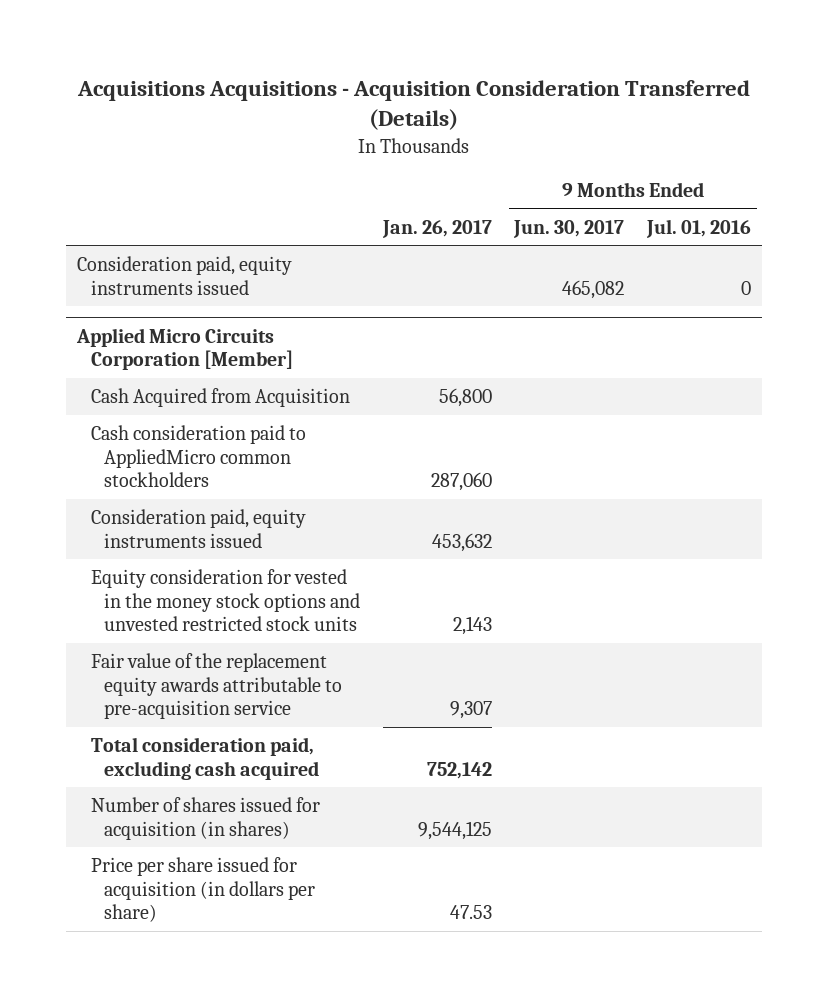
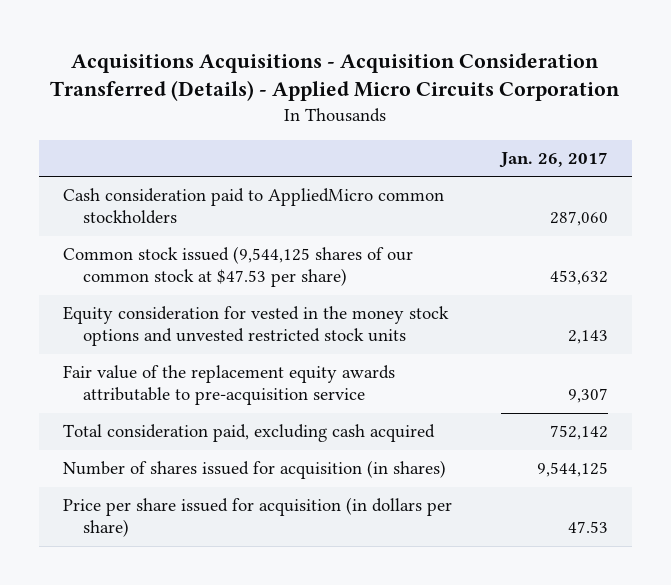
- Acquisitions Acquisitions - Acquisition Consideration Transferred (Details)
+ Acquisitions Acquisitions - Acquisition Consideration Transferred (Details) - Applied Micro Circuits Corporation
- | Jan. 26, 2017 | 9 Months Ended Jun. 30, 2017 | 9 Months Ended Jul. 01, 2016
+ | Jan. 26, 2017
- Consideration paid, equity instruments issued | | 465,082 | 0
- Applied Micro Circuits Corporation [Member]
- Cash Acquired from Acquisition | 56,800 | |
- Consideration paid, equity instruments issued | 453,632 | |
+ Common stock issued (9,544,125 shares of our common stock at $47.53 per share) | 453,632

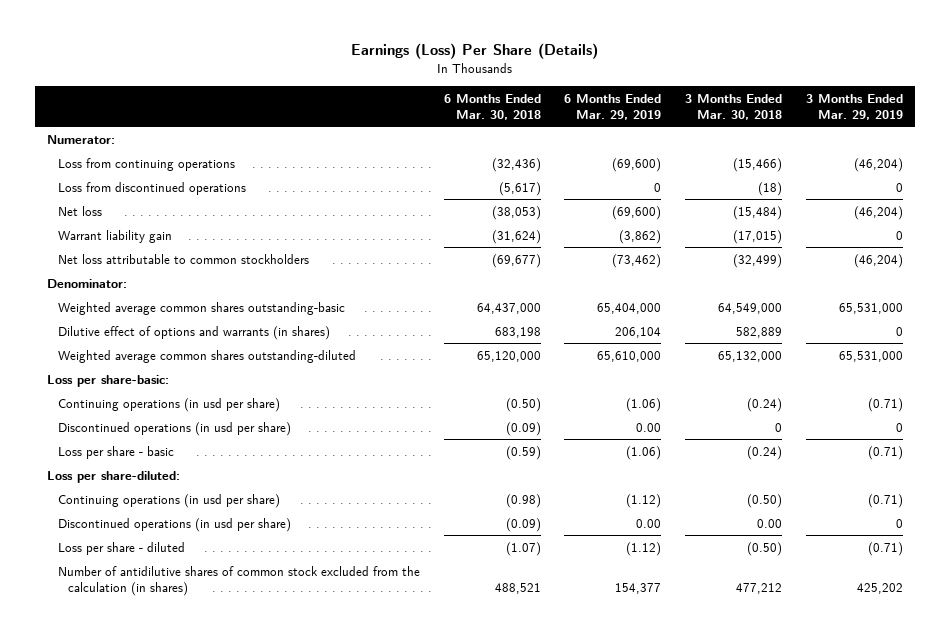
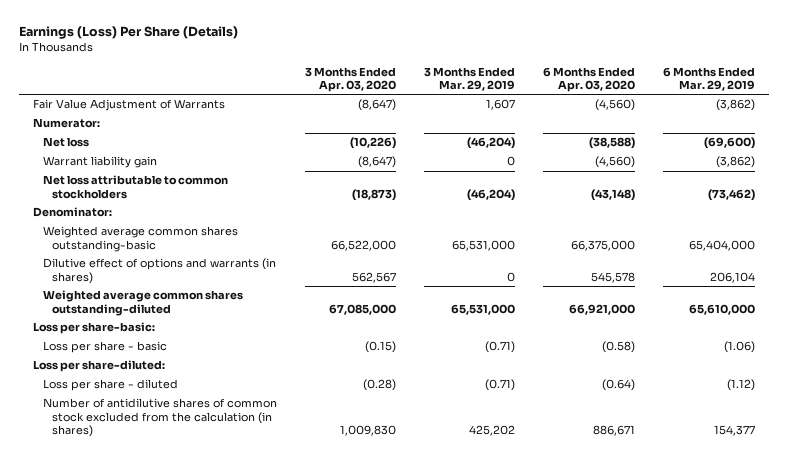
- | 6 Months Ended Mar. 30, 2018 | 6 Months Ended Mar. 29, 2019 | 3 Months Ended Mar. 30, 2018 | 3 Months Ended Mar. 29, 2019
+ | 3 Months Ended Apr. 03, 2020 | 3 Months Ended Mar. 29, 2019 | 6 Months Ended Apr. 03, 2020 | 6 Months Ended Mar. 29, 2019
+ Fair Value Adjustment of Warrants | (8,647) | 1,607 | (4,560) | (3,862)
- Loss from continuing operations | (32,436) | (69,600) | (15,466) | (46,204)
- Loss from discontinued operations | (5,617) | 0 | (18) | 0
- Continuing operations (in usd per share) | (0.50) | (1.06) | (0.24) | (0.71)
- Discontinued operations (in usd per share) | (0.09) | 0.00 | 0 | 0
- Continuing operations (in usd per share) | (0.98) | (1.12) | (0.50) | (0.71)
- Discontinued operations (in usd per share) | (0.09) | 0.00 | 0.00 | 0

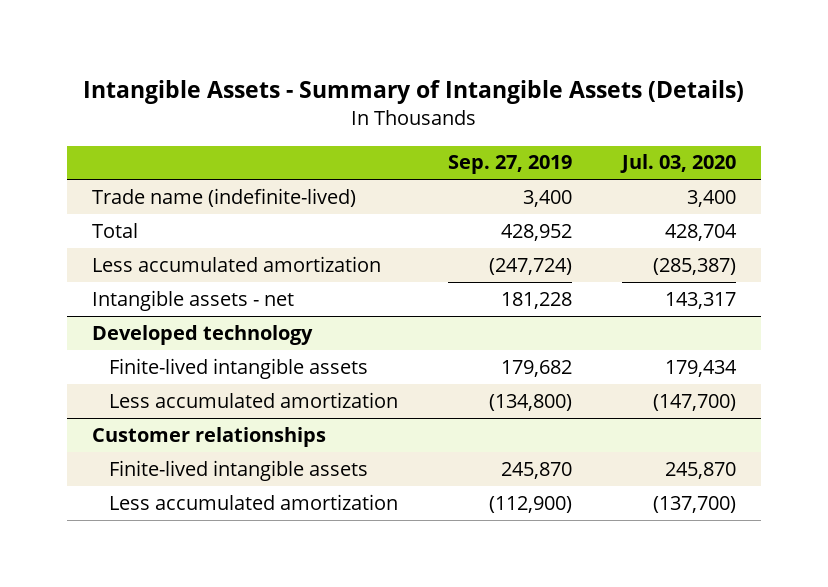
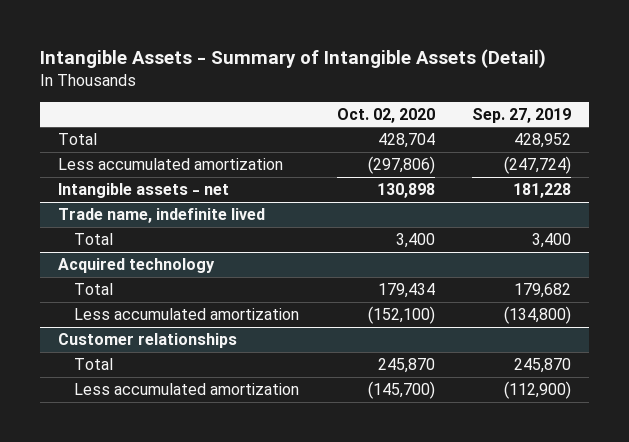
- Intangible Assets - Summary of Intangible Assets (Details)
+ Intangible Assets - Summary of Intangible Assets (Detail)
- | Sep. 27, 2019 | Jul. 03, 2020
+ | Oct. 02, 2020 | Sep. 27, 2019
- Trade name (indefinite-lived) | 3,400 | 3,400
- Developed technology
- Finite-lived intangible assets | 179,682 | 179,434
+ Trade name, indefinite lived
+ Total | 3,400 | 3,400
+ Acquired technology
+ Total | 179,434 | 179,682
@ Customer relationships
- Finite-lived intangible assets | 245,870 | 245,870
+ Total | 245,870 | 245,870

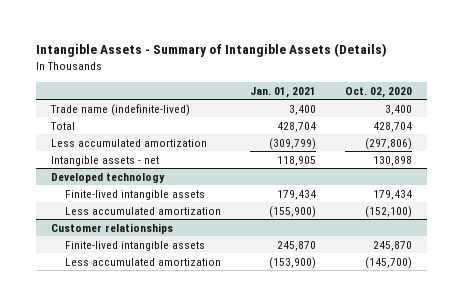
- Intangible Assets - Summary of Intangible Assets (Detail)
+ Intangible Assets - Summary of Intangible Assets (Details)
- | Oct. 02, 2020 | Sep. 27, 2019
+ | Jan. 01, 2021 | Oct. 02, 2020
+ Trade name (indefinite-lived) | 3,400 | 3,400
- Trade name, indefinite lived
- Total | 3,400 | 3,400
- Acquired technology
- Total | 179,434 | 179,682
+ Developed technology
+ Finite-lived intangible assets | 179,434 | 179,434
@ Customer relationships
- Total | 245,870 | 245,870
+ Finite-lived intangible assets | 245,870 | 245,870

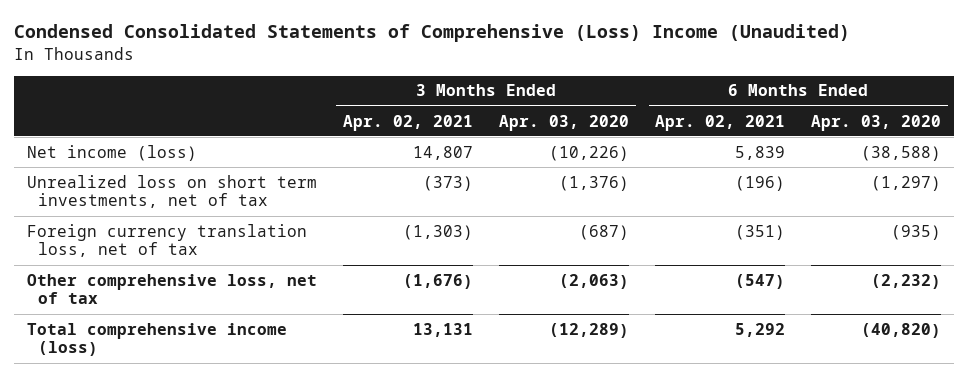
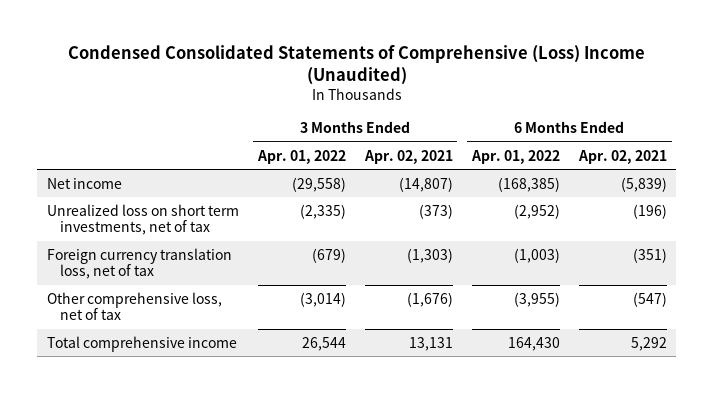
- | 3 Months Ended Apr. 02, 2021 | 3 Months Ended Apr. 03, 2020 | 6 Months Ended Apr. 02, 2021 | 6 Months Ended Apr. 03, 2020
+ | 3 Months Ended Apr. 01, 2022 | 3 Months Ended Apr. 02, 2021 | 6 Months Ended Apr. 01, 2022 | 6 Months Ended Apr. 02, 2021
- Net income (loss) | 14,807 | (10,226) | 5,839 | (38,588)
+ Net income | (29,558) | (14,807) | (168,385) | (5,839)
- Total comprehensive income (loss) | 13,131 | (12,289) | 5,292 | (40,820)
+ Total comprehensive income | 26,544 | 13,131 | 164,430 | 5,292

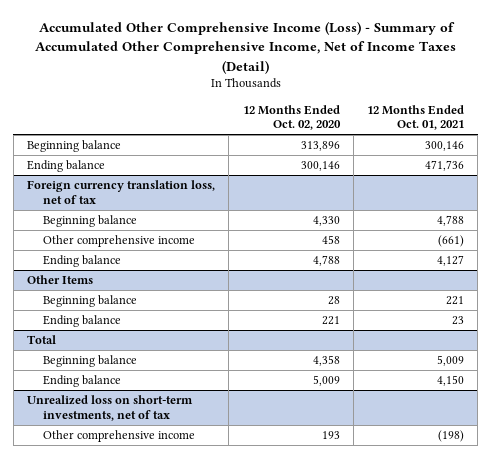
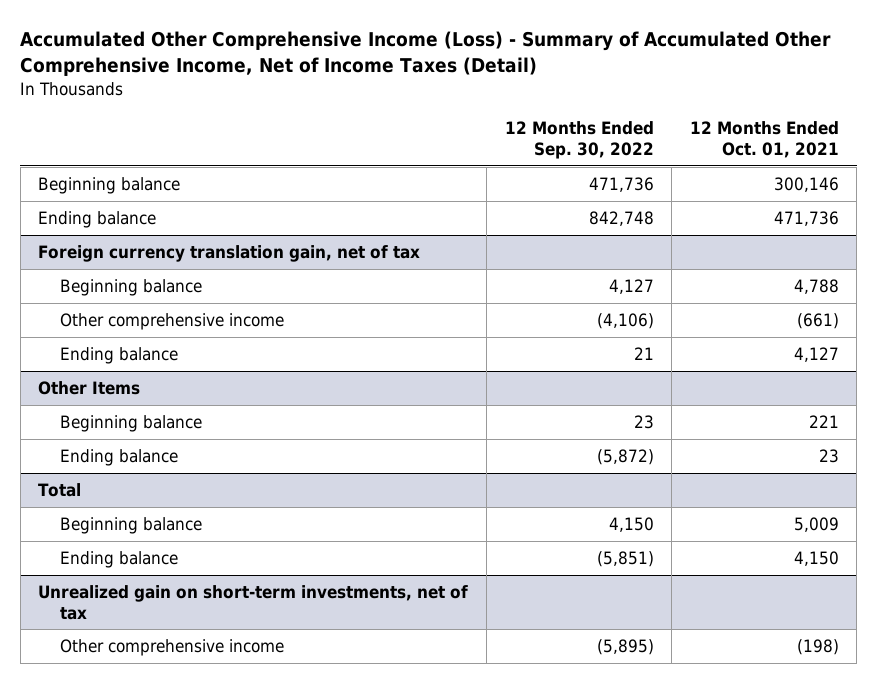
- | 12 Months Ended Oct. 02, 2020 | 12 Months Ended Oct. 01, 2021
+ | 12 Months Ended Sep. 30, 2022 | 12 Months Ended Oct. 01, 2021
- Foreign currency translation loss, net of tax
+ Foreign currency translation gain, net of tax
- Unrealized loss on short-term investments, net of tax
+ Unrealized gain on short-term investments, net of tax

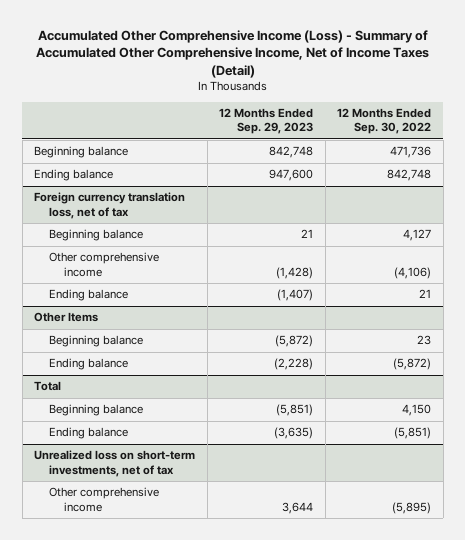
- | 12 Months Ended Sep. 30, 2022 | 12 Months Ended Oct. 01, 2021
+ | 12 Months Ended Sep. 29, 2023 | 12 Months Ended Sep. 30, 2022
- Foreign currency translation gain, net of tax
+ Foreign currency translation loss, net of tax
- Unrealized gain on short-term investments, net of tax
+ Unrealized loss on short-term investments, net of tax

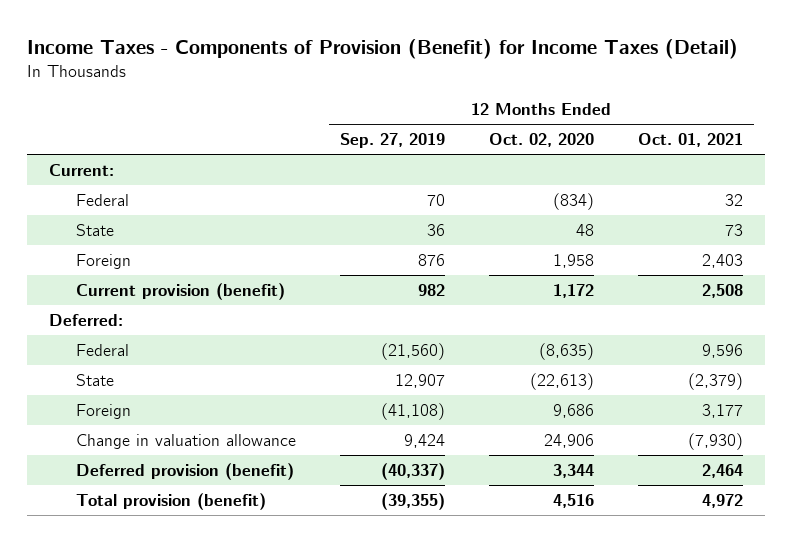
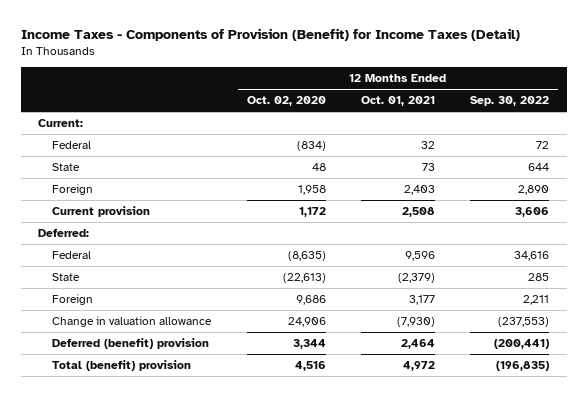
- | 12 Months Ended Sep. 27, 2019 | 12 Months Ended Oct. 02, 2020 | 12 Months Ended Oct. 01, 2021
+ | 12 Months Ended Oct. 02, 2020 | 12 Months Ended Oct. 01, 2021 | 12 Months Ended Sep. 30, 2022
- Current provision (benefit) | 982 | 1,172 | 2,508
+ Current provision | 1,172 | 2,508 | 3,606
- Deferred provision (benefit) | (40,337) | 3,344 | 2,464
- Total provision (benefit) | (39,355) | 4,516 | 4,972
+ Deferred (benefit) provision | 3,344 | 2,464 | (200,441)
+ Total (benefit) provision | 4,516 | 4,972 | (196,835)

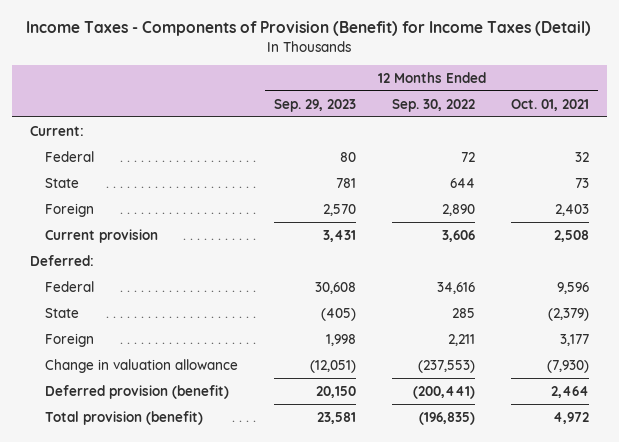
- | 12 Months Ended Oct. 02, 2020 | 12 Months Ended Oct. 01, 2021 | 12 Months Ended Sep. 30, 2022
+ | 12 Months Ended Sep. 29, 2023 | 12 Months Ended Sep. 30, 2022 | 12 Months Ended Oct. 01, 2021
- Deferred (benefit) provision | 3,344 | 2,464 | (200,441)
- Total (benefit) provision | 4,516 | 4,972 | (196,835)
+ Deferred provision (benefit) | 20,150 | (200,441) | 2,464
+ Total provision (benefit) | 23,581 | (196,835) | 4,972

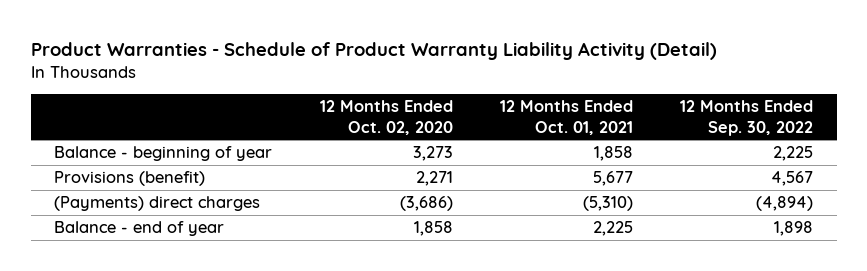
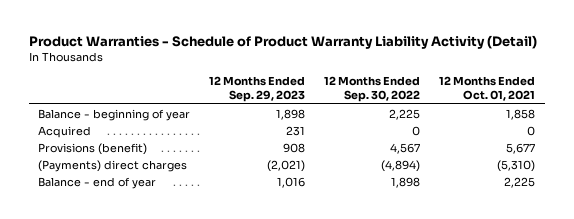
- | 12 Months Ended Oct. 02, 2020 | 12 Months Ended Oct. 01, 2021 | 12 Months Ended Sep. 30, 2022
+ | 12 Months Ended Sep. 29, 2023 | 12 Months Ended Sep. 30, 2022 | 12 Months Ended Oct. 01, 2021
+ Acquired | 231 | 0 | 0

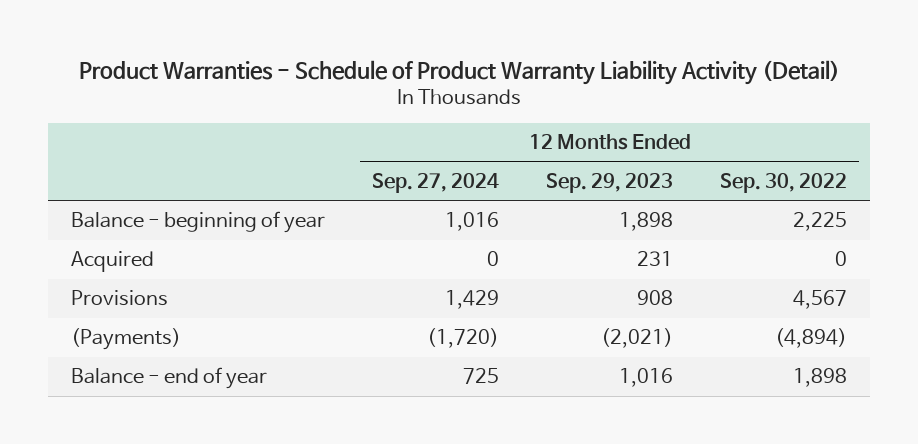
- | 12 Months Ended Sep. 29, 2023 | 12 Months Ended Sep. 30, 2022 | 12 Months Ended Oct. 01, 2021
+ | 12 Months Ended Sep. 27, 2024 | 12 Months Ended Sep. 29, 2023 | 12 Months Ended Sep. 30, 2022
- Provisions (benefit) | 908 | 4,567 | 5,677
- (Payments) direct charges | (2,021) | (4,894) | (5,310)
+ Provisions | 1,429 | 908 | 4,567
+ (Payments) | (1,720) | (2,021) | (4,894)

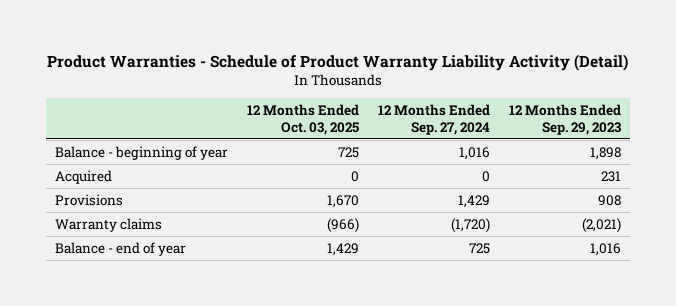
- | 12 Months Ended Sep. 27, 2024 | 12 Months Ended Sep. 29, 2023 | 12 Months Ended Sep. 30, 2022
+ | 12 Months Ended Oct. 03, 2025 | 12 Months Ended Sep. 27, 2024 | 12 Months Ended Sep. 29, 2023
- (Payments) | (1,720) | (2,021) | (4,894)
+ Warranty claims | (966) | (1,720) | (2,021)

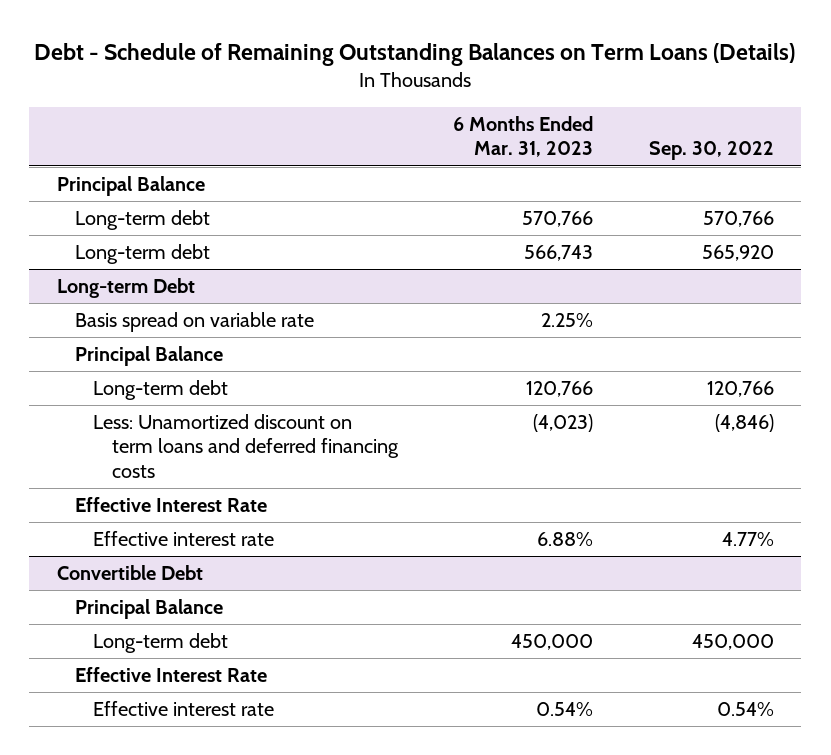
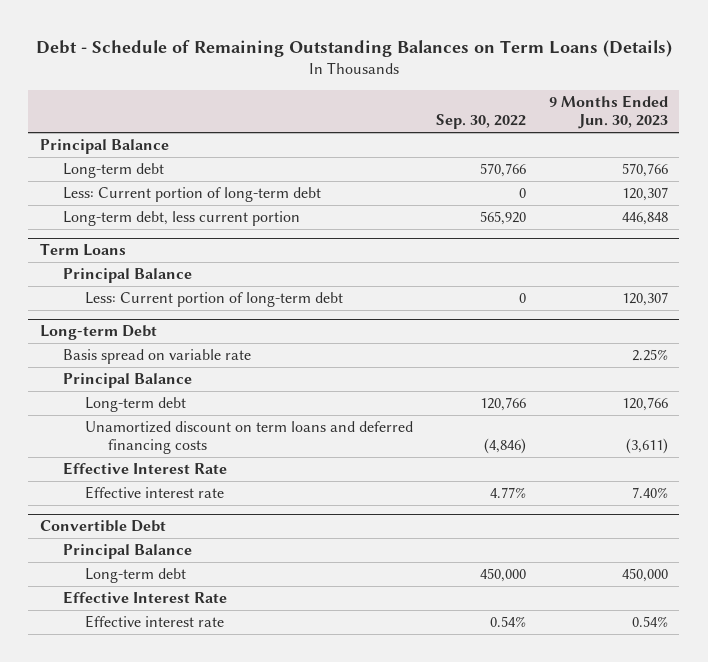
- | 6 Months Ended Mar. 31, 2023 | Sep. 30, 2022
+ | Sep. 30, 2022 | 9 Months Ended Jun. 30, 2023
- Long-term debt | 566,743 | 565,920
+ Less: Current portion of long-term debt | 0 | 120,307
+ Long-term debt, less current portion | 565,920 | 446,848
+ Term Loans
+ Principal Balance
+ Less: Current portion of long-term debt | 0 | 120,307
@ Long-term Debt
- Less: Unamortized discount on term loans and deferred financing costs | (4,023) | (4,846)
+ Unamortized discount on term loans and deferred financing costs | (4,846) | (3,611)

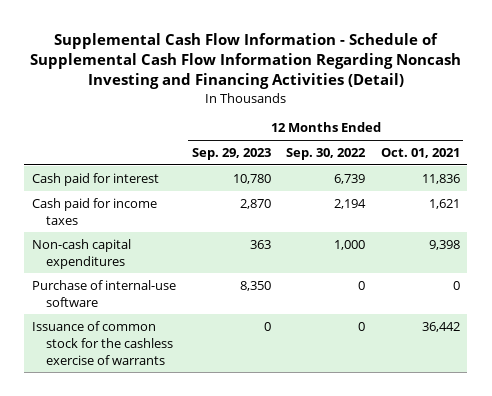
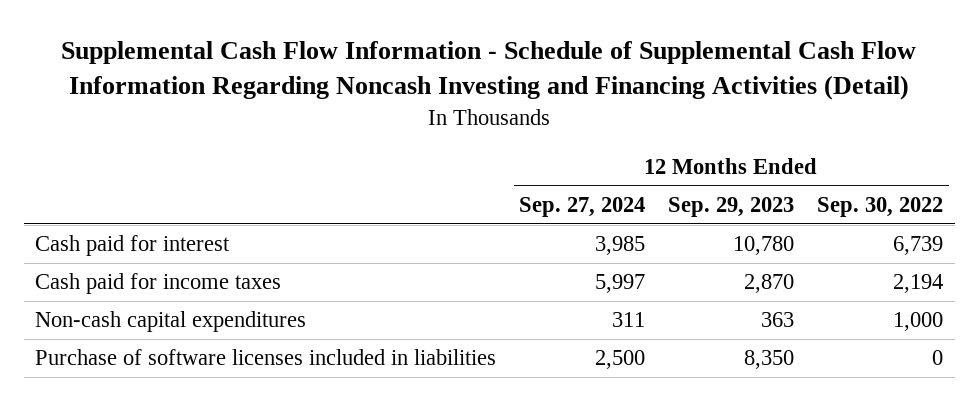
- | 12 Months Ended Sep. 29, 2023 | 12 Months Ended Sep. 30, 2022 | 12 Months Ended Oct. 01, 2021
+ | 12 Months Ended Sep. 27, 2024 | 12 Months Ended Sep. 29, 2023 | 12 Months Ended Sep. 30, 2022
- Purchase of internal-use software | 8,350 | 0 | 0
- Issuance of common stock for the cashless exercise of warrants | 0 | 0 | 36,442
+ Purchase of software licenses included in liabilities | 2,500 | 8,350 | 0

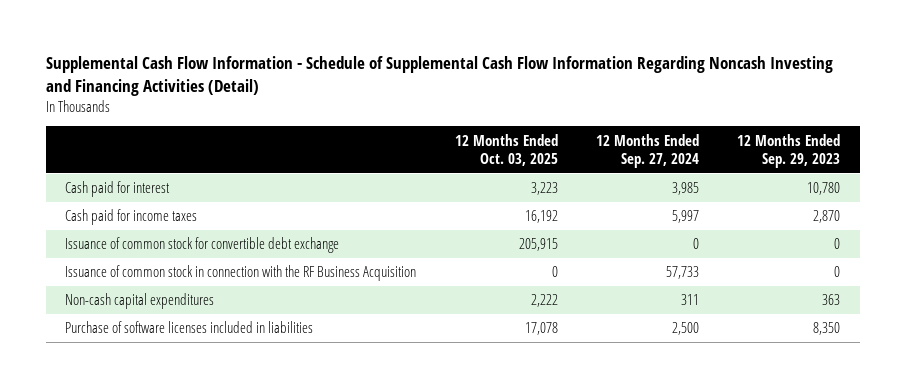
- | 12 Months Ended Sep. 27, 2024 | 12 Months Ended Sep. 29, 2023 | 12 Months Ended Sep. 30, 2022
+ | 12 Months Ended Oct. 03, 2025 | 12 Months Ended Sep. 27, 2024 | 12 Months Ended Sep. 29, 2023
+ Issuance of common stock for convertible debt exchange | 205,915 | 0 | 0
+ Issuance of common stock in connection with the RF Business Acquisition | 0 | 57,733 | 0

